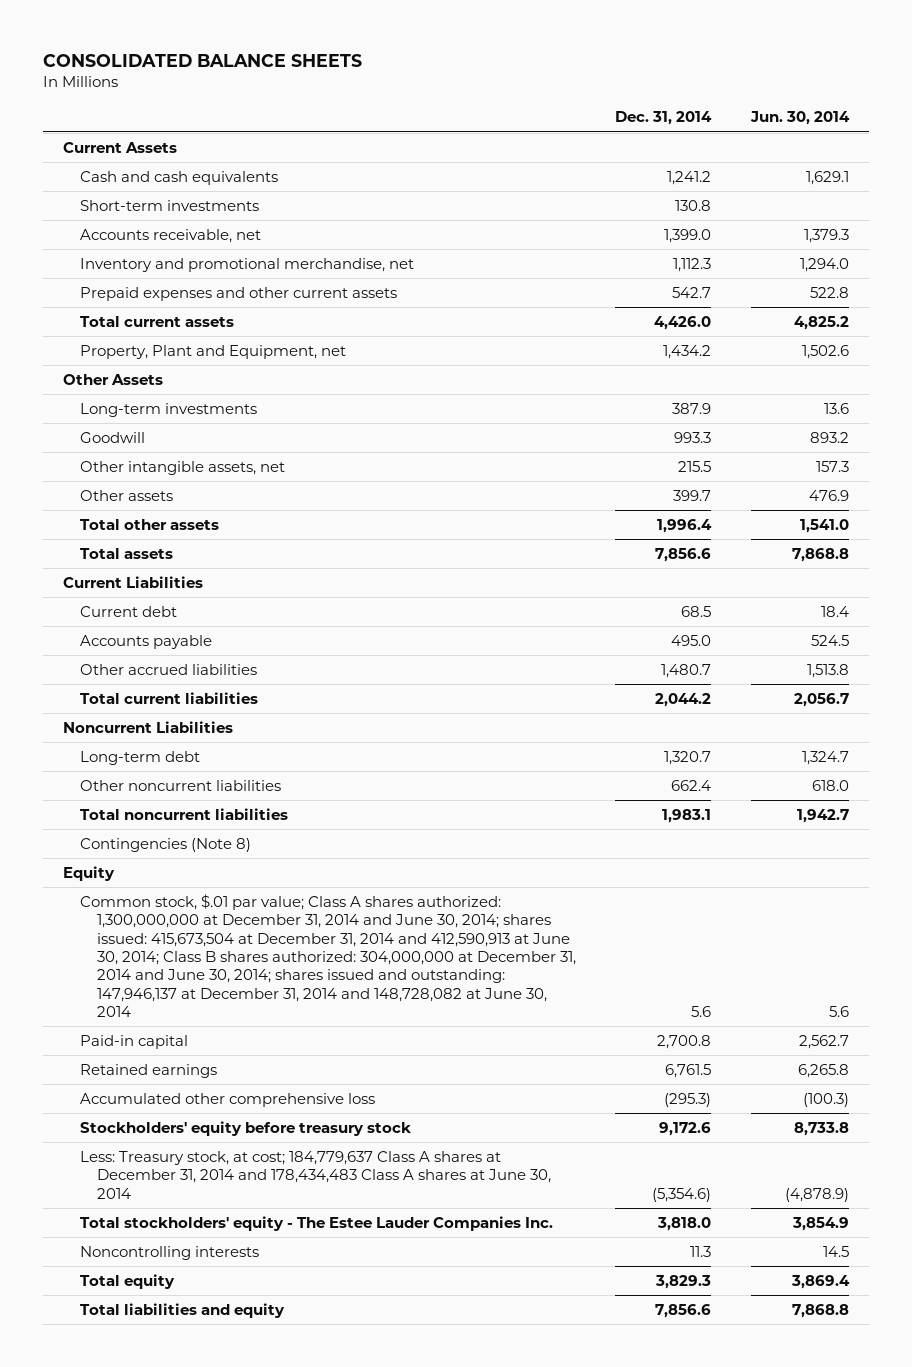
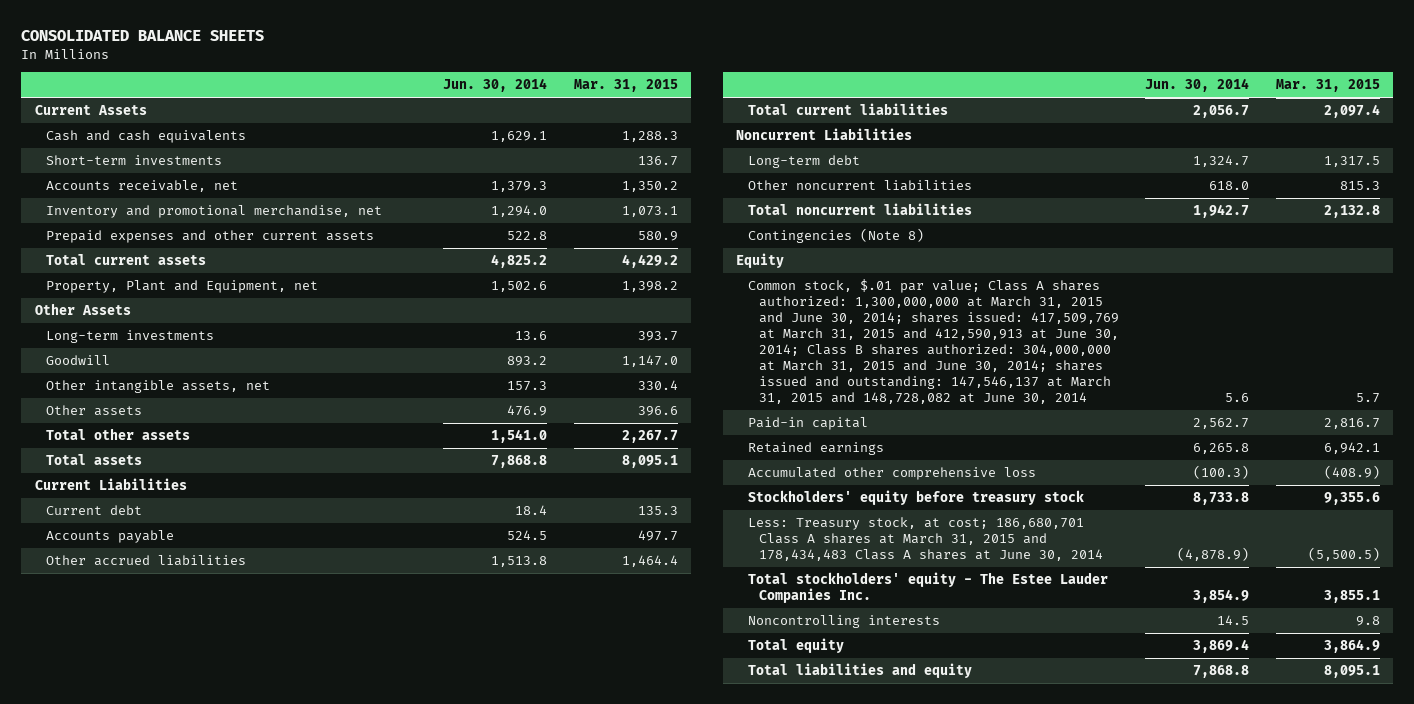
- | Dec. 31, 2014 | Jun. 30, 2014
+ | Jun. 30, 2014 | Mar. 31, 2015
- Common stock, $.01 par value; Class A shares authorized: 1,300,000,000 at December 31, 2014 and June 30, 2014; shares issued: 415,673,504 at December 31, 2014 and 412,590,913 at June 30, 2014; Class B shares authorized: 304,000,000 at December 31, 2014 and June 30, 2014; shares issued and outstanding: 147,946,137 at December 31, 2014 and 148,728,082 at June 30, 2014 | 5.6 | 5.6
+ Common stock, $.01 par value; Class A shares authorized: 1,300,000,000 at March 31, 2015 and June 30, 2014; shares issued: 417,509,769 at March 31, 2015 and 412,590,913 at June 30, 2014; Class B shares authorized: 304,000,000 at March 31, 2015 and June 30, 2014; shares issued and outstanding: 147,546,137 at March 31, 2015 and 148,728,082 at June 30, 2014 | 5.6 | 5.7
- Less: Treasury stock, at cost; 184,779,637 Class A shares at December 31, 2014 and 178,434,483 Class A shares at June 30, 2014 | (5,354.6) | (4,878.9)
+ Less: Treasury stock, at cost; 186,680,701 Class A shares at March 31, 2015 and 178,434,483 Class A shares at June 30, 2014 | (4,878.9) | (5,500.5)

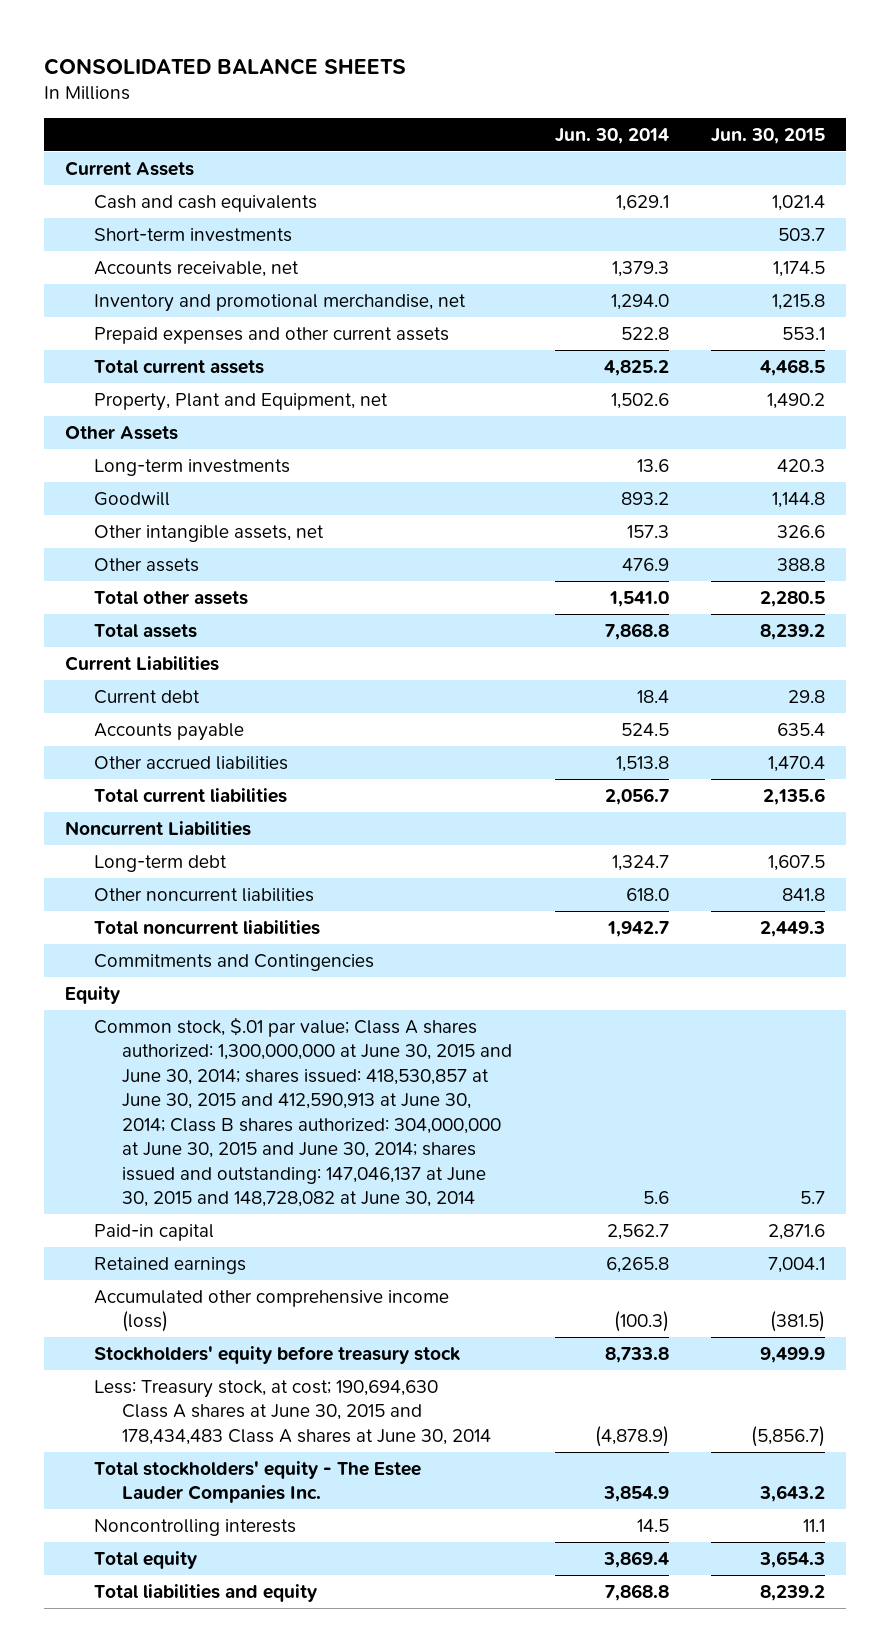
- | Jun. 30, 2014 | Mar. 31, 2015
+ | Jun. 30, 2014 | Jun. 30, 2015
- Contingencies (Note 8)
+ Commitments and Contingencies
- Common stock, $.01 par value; Class A shares authorized: 1,300,000,000 at March 31, 2015 and June 30, 2014; shares issued: 417,509,769 at March 31, 2015 and 412,590,913 at June 30, 2014; Class B shares authorized: 304,000,000 at March 31, 2015 and June 30, 2014; shares issued and outstanding: 147,546,137 at March 31, 2015 and 148,728,082 at June 30, 2014 | 5.6 | 5.7
+ Common stock, $.01 par value; Class A shares authorized: 1,300,000,000 at June 30, 2015 and June 30, 2014; shares issued: 418,530,857 at June 30, 2015 and 412,590,913 at June 30, 2014; Class B shares authorized: 304,000,000 at June 30, 2015 and June 30, 2014; shares issued and outstanding: 147,046,137 at June 30, 2015 and 148,728,082 at June 30, 2014 | 5.6 | 5.7
- Accumulated other comprehensive loss | (100.3) | (408.9)
+ Accumulated other comprehensive income (loss) | (100.3) | (381.5)
- Less: Treasury stock, at cost; 186,680,701 Class A shares at March 31, 2015 and 178,434,483 Class A shares at June 30, 2014 | (4,878.9) | (5,500.5)
+ Less: Treasury stock, at cost; 190,694,630 Class A shares at June 30, 2015 and 178,434,483 Class A shares at June 30, 2014 | (4,878.9) | (5,856.7)

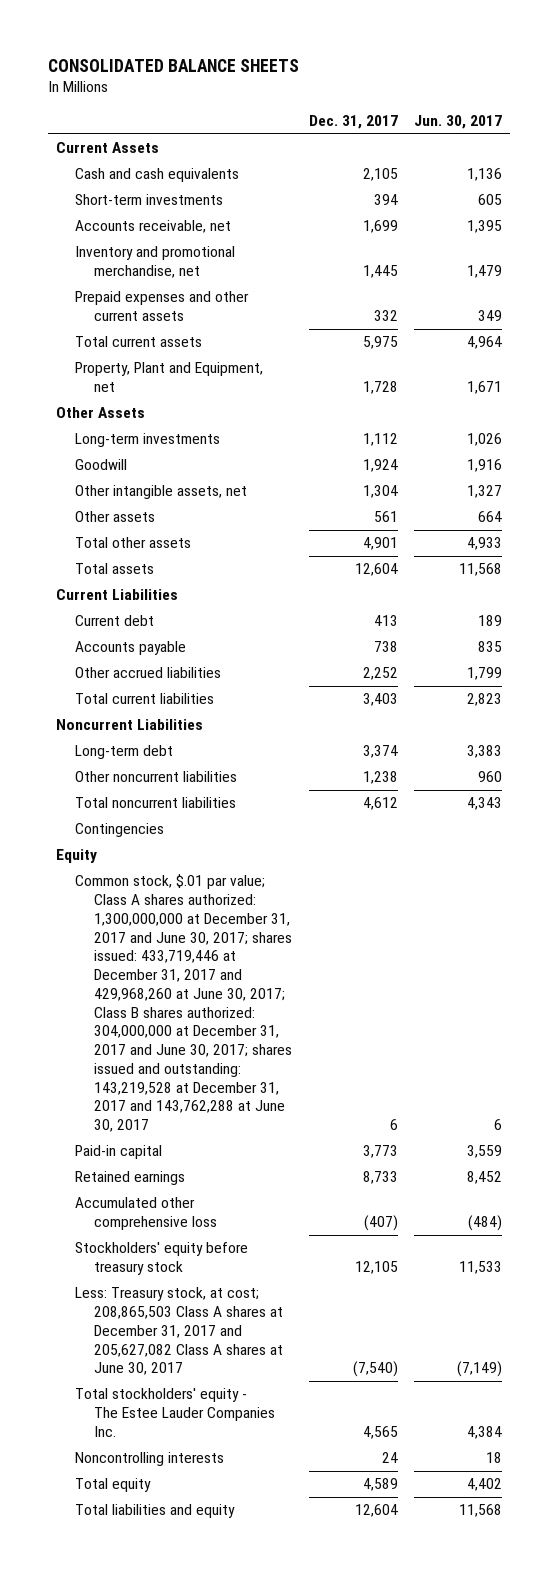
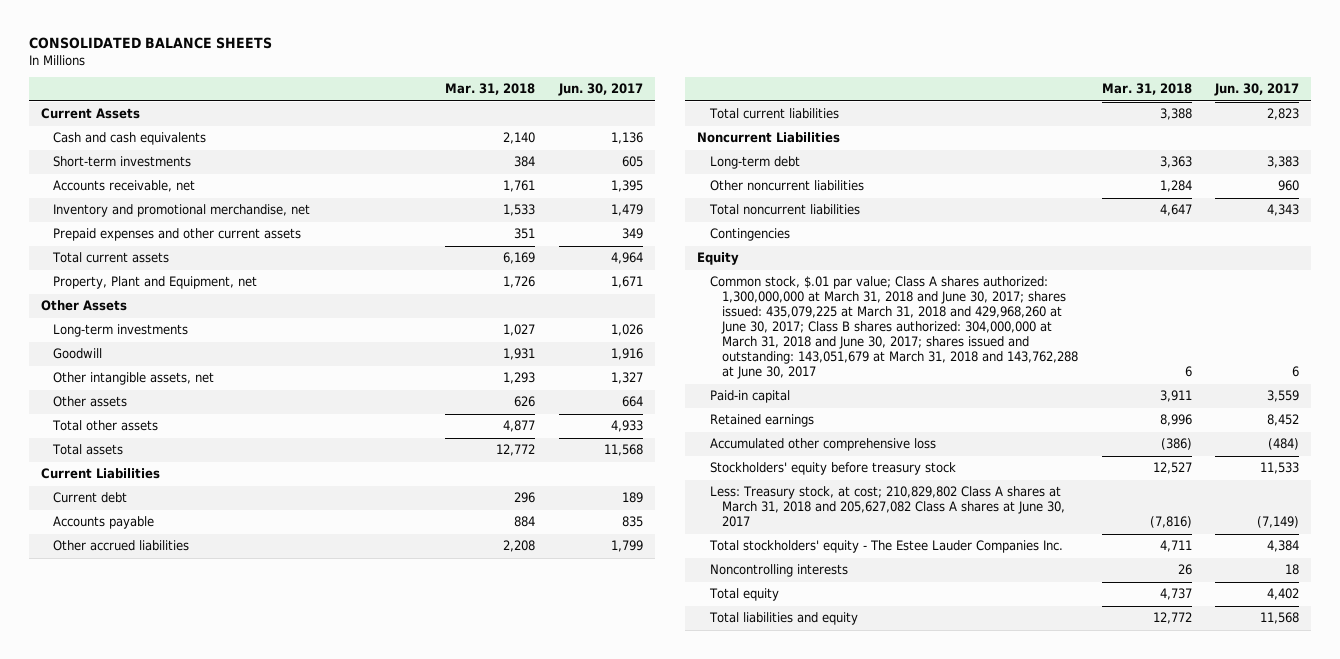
- | Dec. 31, 2017 | Jun. 30, 2017
+ | Mar. 31, 2018 | Jun. 30, 2017
- Common stock, $.01 par value; Class A shares authorized: 1,300,000,000 at December 31, 2017 and June 30, 2017; shares issued: 433,719,446 at December 31, 2017 and 429,968,260 at June 30, 2017; Class B shares authorized: 304,000,000 at December 31, 2017 and June 30, 2017; shares issued and outstanding: 143,219,528 at December 31, 2017 and 143,762,288 at June 30, 2017 | 6 | 6
+ Common stock, $.01 par value; Class A shares authorized: 1,300,000,000 at March 31, 2018 and June 30, 2017; shares issued: 435,079,225 at March 31, 2018 and 429,968,260 at June 30, 2017; Class B shares authorized: 304,000,000 at March 31, 2018 and June 30, 2017; shares issued and outstanding: 143,051,679 at March 31, 2018 and 143,762,288 at June 30, 2017 | 6 | 6
- Less: Treasury stock, at cost; 208,865,503 Class A shares at December 31, 2017 and 205,627,082 Class A shares at June 30, 2017 | (7,540) | (7,149)
+ Less: Treasury stock, at cost; 210,829,802 Class A shares at March 31, 2018 and 205,627,082 Class A shares at June 30, 2017 | (7,816) | (7,149)

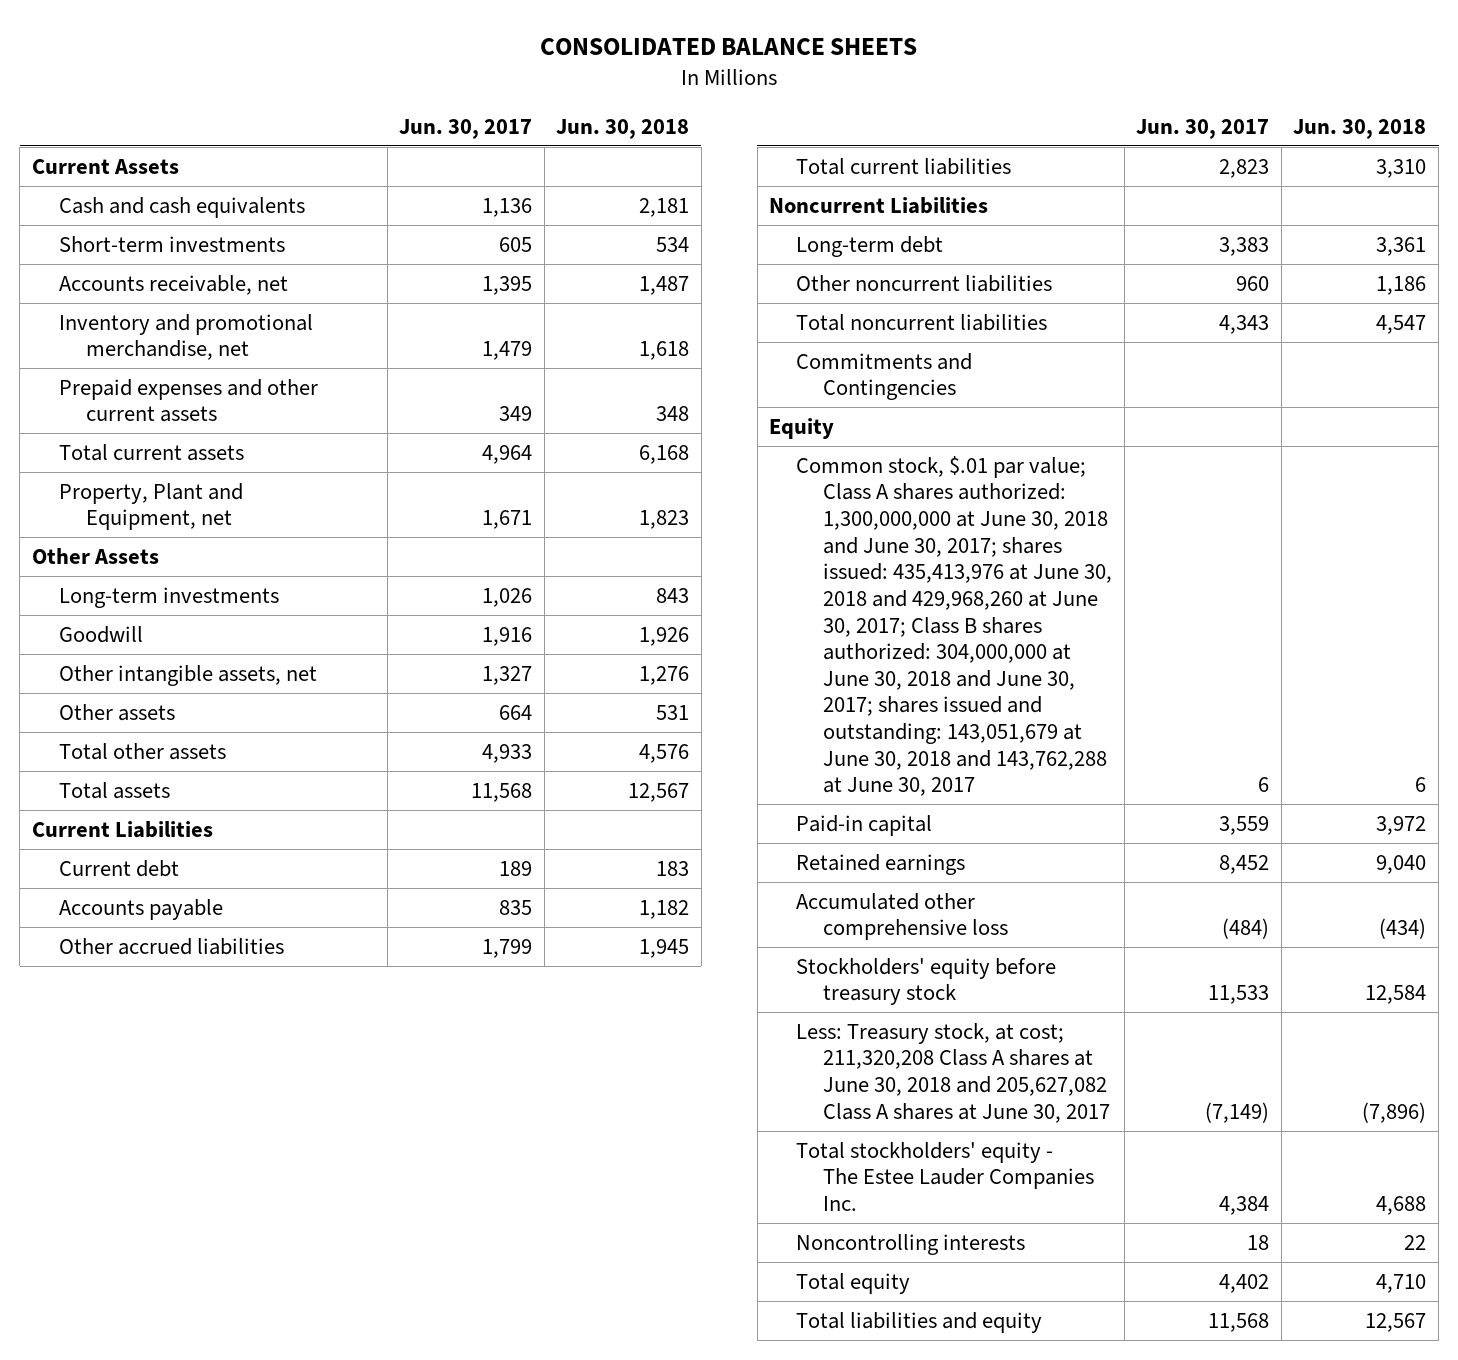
- | Mar. 31, 2018 | Jun. 30, 2017
+ | Jun. 30, 2017 | Jun. 30, 2018
- Contingencies
+ Commitments and Contingencies
- Common stock, $.01 par value; Class A shares authorized: 1,300,000,000 at March 31, 2018 and June 30, 2017; shares issued: 435,079,225 at March 31, 2018 and 429,968,260 at June 30, 2017; Class B shares authorized: 304,000,000 at March 31, 2018 and June 30, 2017; shares issued and outstanding: 143,051,679 at March 31, 2018 and 143,762,288 at June 30, 2017 | 6 | 6
+ Common stock, $.01 par value; Class A shares authorized: 1,300,000,000 at June 30, 2018 and June 30, 2017; shares issued: 435,413,976 at June 30, 2018 and 429,968,260 at June 30, 2017; Class B shares authorized: 304,000,000 at June 30, 2018 and June 30, 2017; shares issued and outstanding: 143,051,679 at June 30, 2018 and 143,762,288 at June 30, 2017 | 6 | 6
- Less: Treasury stock, at cost; 210,829,802 Class A shares at March 31, 2018 and 205,627,082 Class A shares at June 30, 2017 | (7,816) | (7,149)
+ Less: Treasury stock, at cost; 211,320,208 Class A shares at June 30, 2018 and 205,627,082 Class A shares at June 30, 2017 | (7,149) | (7,896)

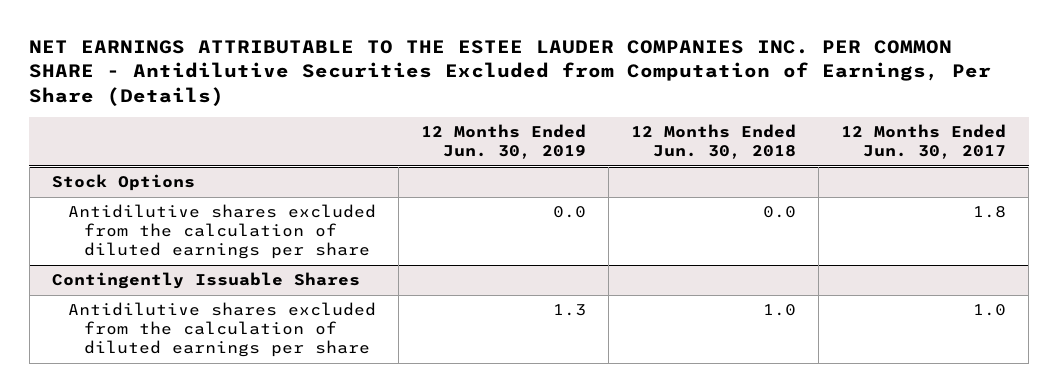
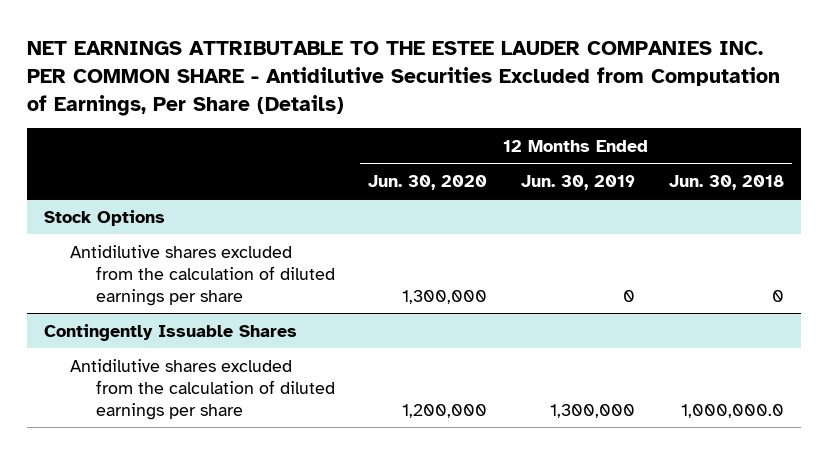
- | 12 Months Ended Jun. 30, 2019 | 12 Months Ended Jun. 30, 2018 | 12 Months Ended Jun. 30, 2017
+ | 12 Months Ended Jun. 30, 2020 | 12 Months Ended Jun. 30, 2019 | 12 Months Ended Jun. 30, 2018
@ Stock Options
- Antidilutive shares excluded from the calculation of diluted earnings per share | 0.0 | 0.0 | 1.8
+ Antidilutive shares excluded from the calculation of diluted earnings per share | 1,300,000 | 0 | 0
@ Contingently Issuable Shares
- Antidilutive shares excluded from the calculation of diluted earnings per share | 1.3 | 1.0 | 1.0
+ Antidilutive shares excluded from the calculation of diluted earnings per share | 1,200,000 | 1,300,000 | 1,000,000.0

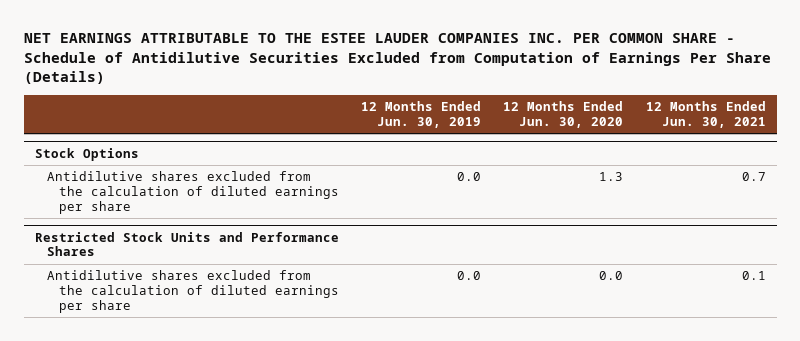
- NET EARNINGS ATTRIBUTABLE TO THE ESTEE LAUDER COMPANIES INC. PER COMMON SHARE - Antidilutive Securities Excluded from Computation of Earnings, Per Share (Details)
+ NET EARNINGS ATTRIBUTABLE TO THE ESTEE LAUDER COMPANIES INC. PER COMMON SHARE - Schedule of Antidilutive Securities Excluded from Computation of Earnings Per Share (Details)
- | 12 Months Ended Jun. 30, 2020 | 12 Months Ended Jun. 30, 2019 | 12 Months Ended Jun. 30, 2018
+ | 12 Months Ended Jun. 30, 2019 | 12 Months Ended Jun. 30, 2020 | 12 Months Ended Jun. 30, 2021
@ Stock Options
- Antidilutive shares excluded from the calculation of diluted earnings per share | 1,300,000 | 0 | 0
- Contingently Issuable Shares
- Antidilutive shares excluded from the calculation of diluted earnings per share | 1,200,000 | 1,300,000 | 1,000,000.0
@ Stock Options
+ Antidilutive shares excluded from the calculation of diluted earnings per share | 0.0 | 1.3 | 0.7
+ Restricted Stock Units and Performance Shares
+ Antidilutive shares excluded from the calculation of diluted earnings per share | 0.0 | 0.0 | 0.1

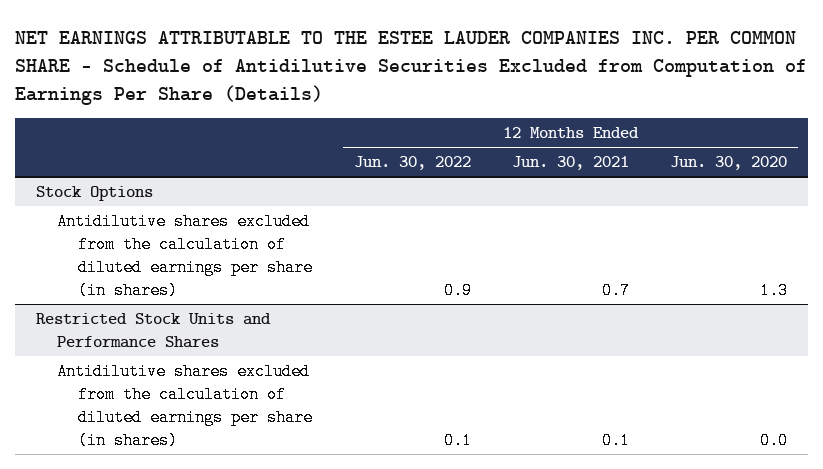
- | 12 Months Ended Jun. 30, 2019 | 12 Months Ended Jun. 30, 2020 | 12 Months Ended Jun. 30, 2021
+ | 12 Months Ended Jun. 30, 2022 | 12 Months Ended Jun. 30, 2021 | 12 Months Ended Jun. 30, 2020
@ Stock Options
- Antidilutive shares excluded from the calculation of diluted earnings per share | 0.0 | 1.3 | 0.7
+ Antidilutive shares excluded from the calculation of diluted earnings per share (in shares) | 0.9 | 0.7 | 1.3
@ Restricted Stock Units and Performance Shares
- Antidilutive shares excluded from the calculation of diluted earnings per share | 0.0 | 0.0 | 0.1
+ Antidilutive shares excluded from the calculation of diluted earnings per share (in shares) | 0.1 | 0.1 | 0.0

